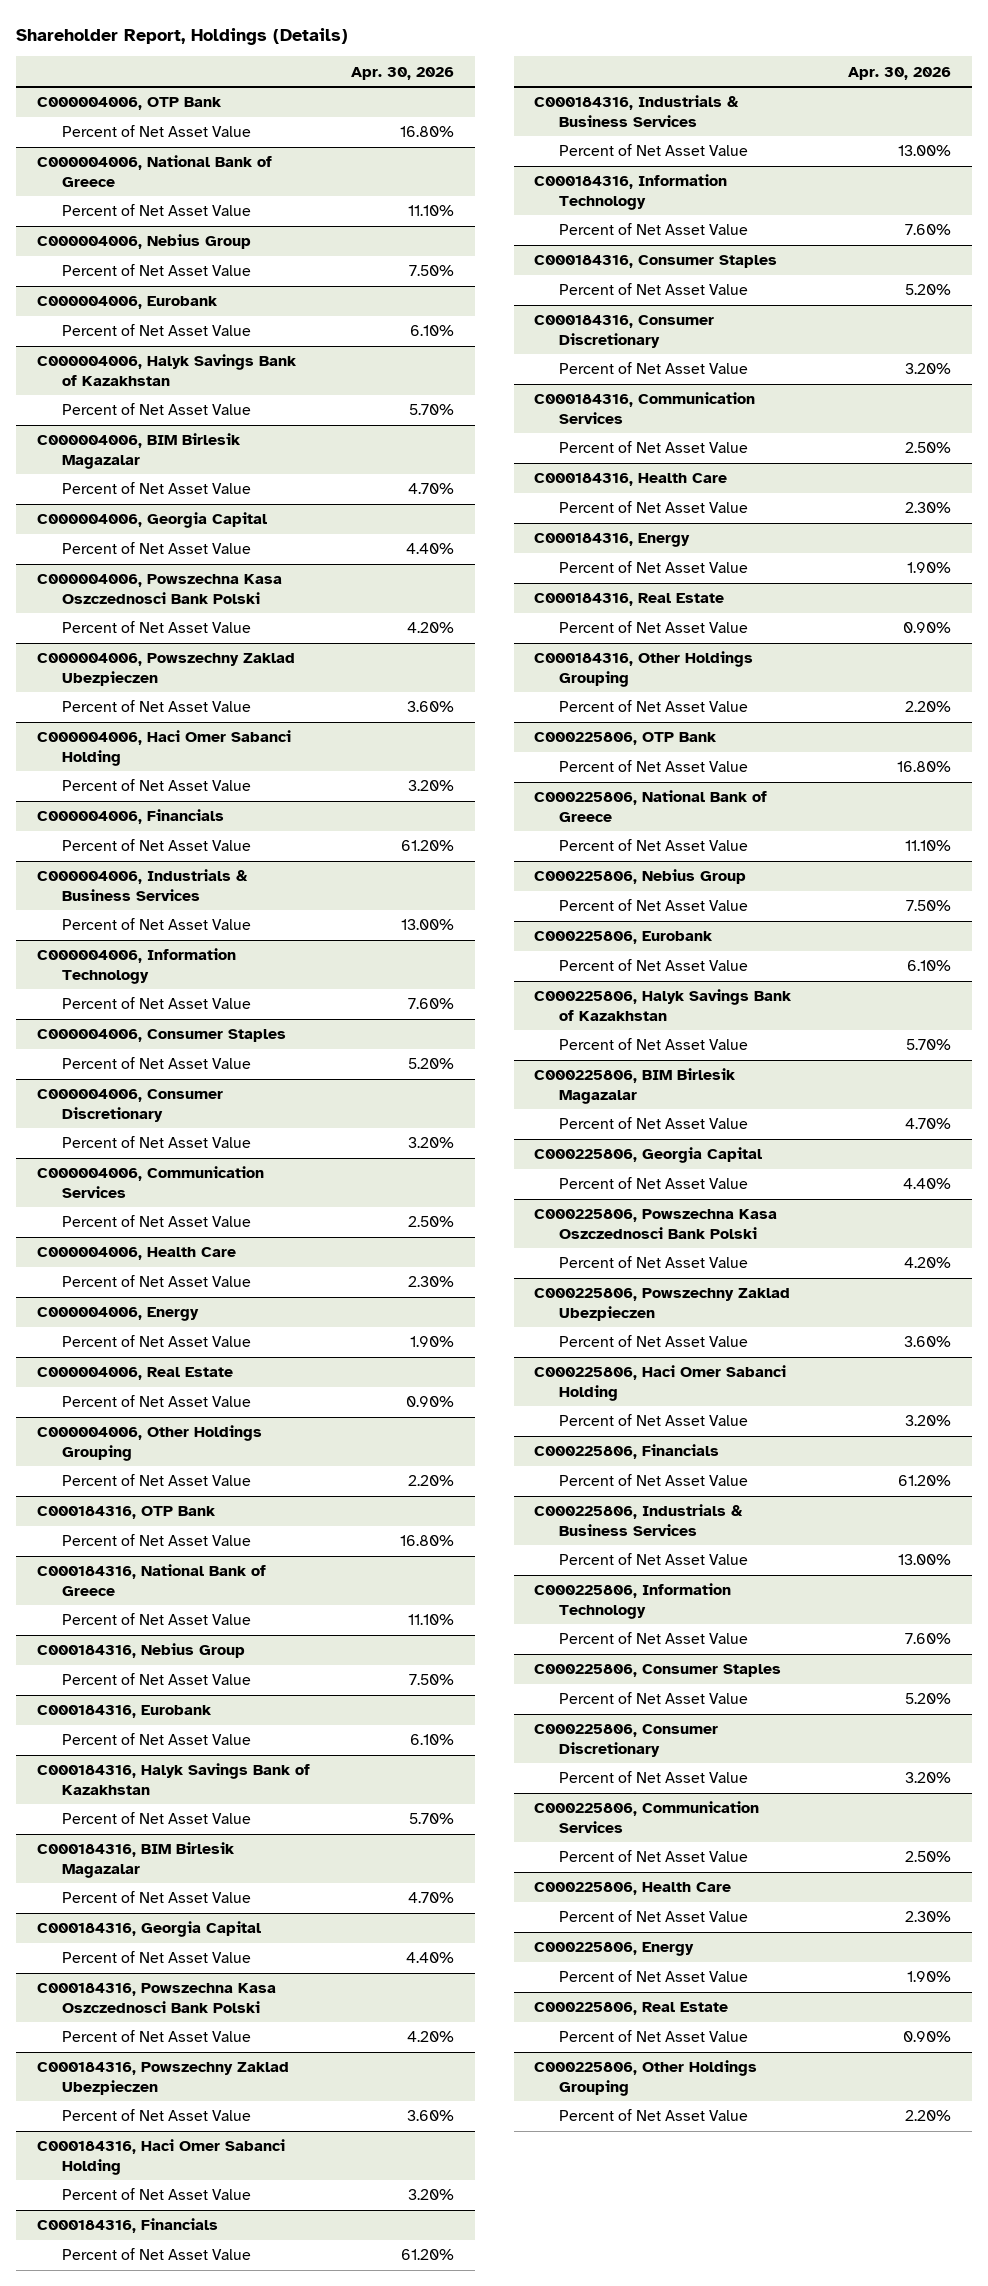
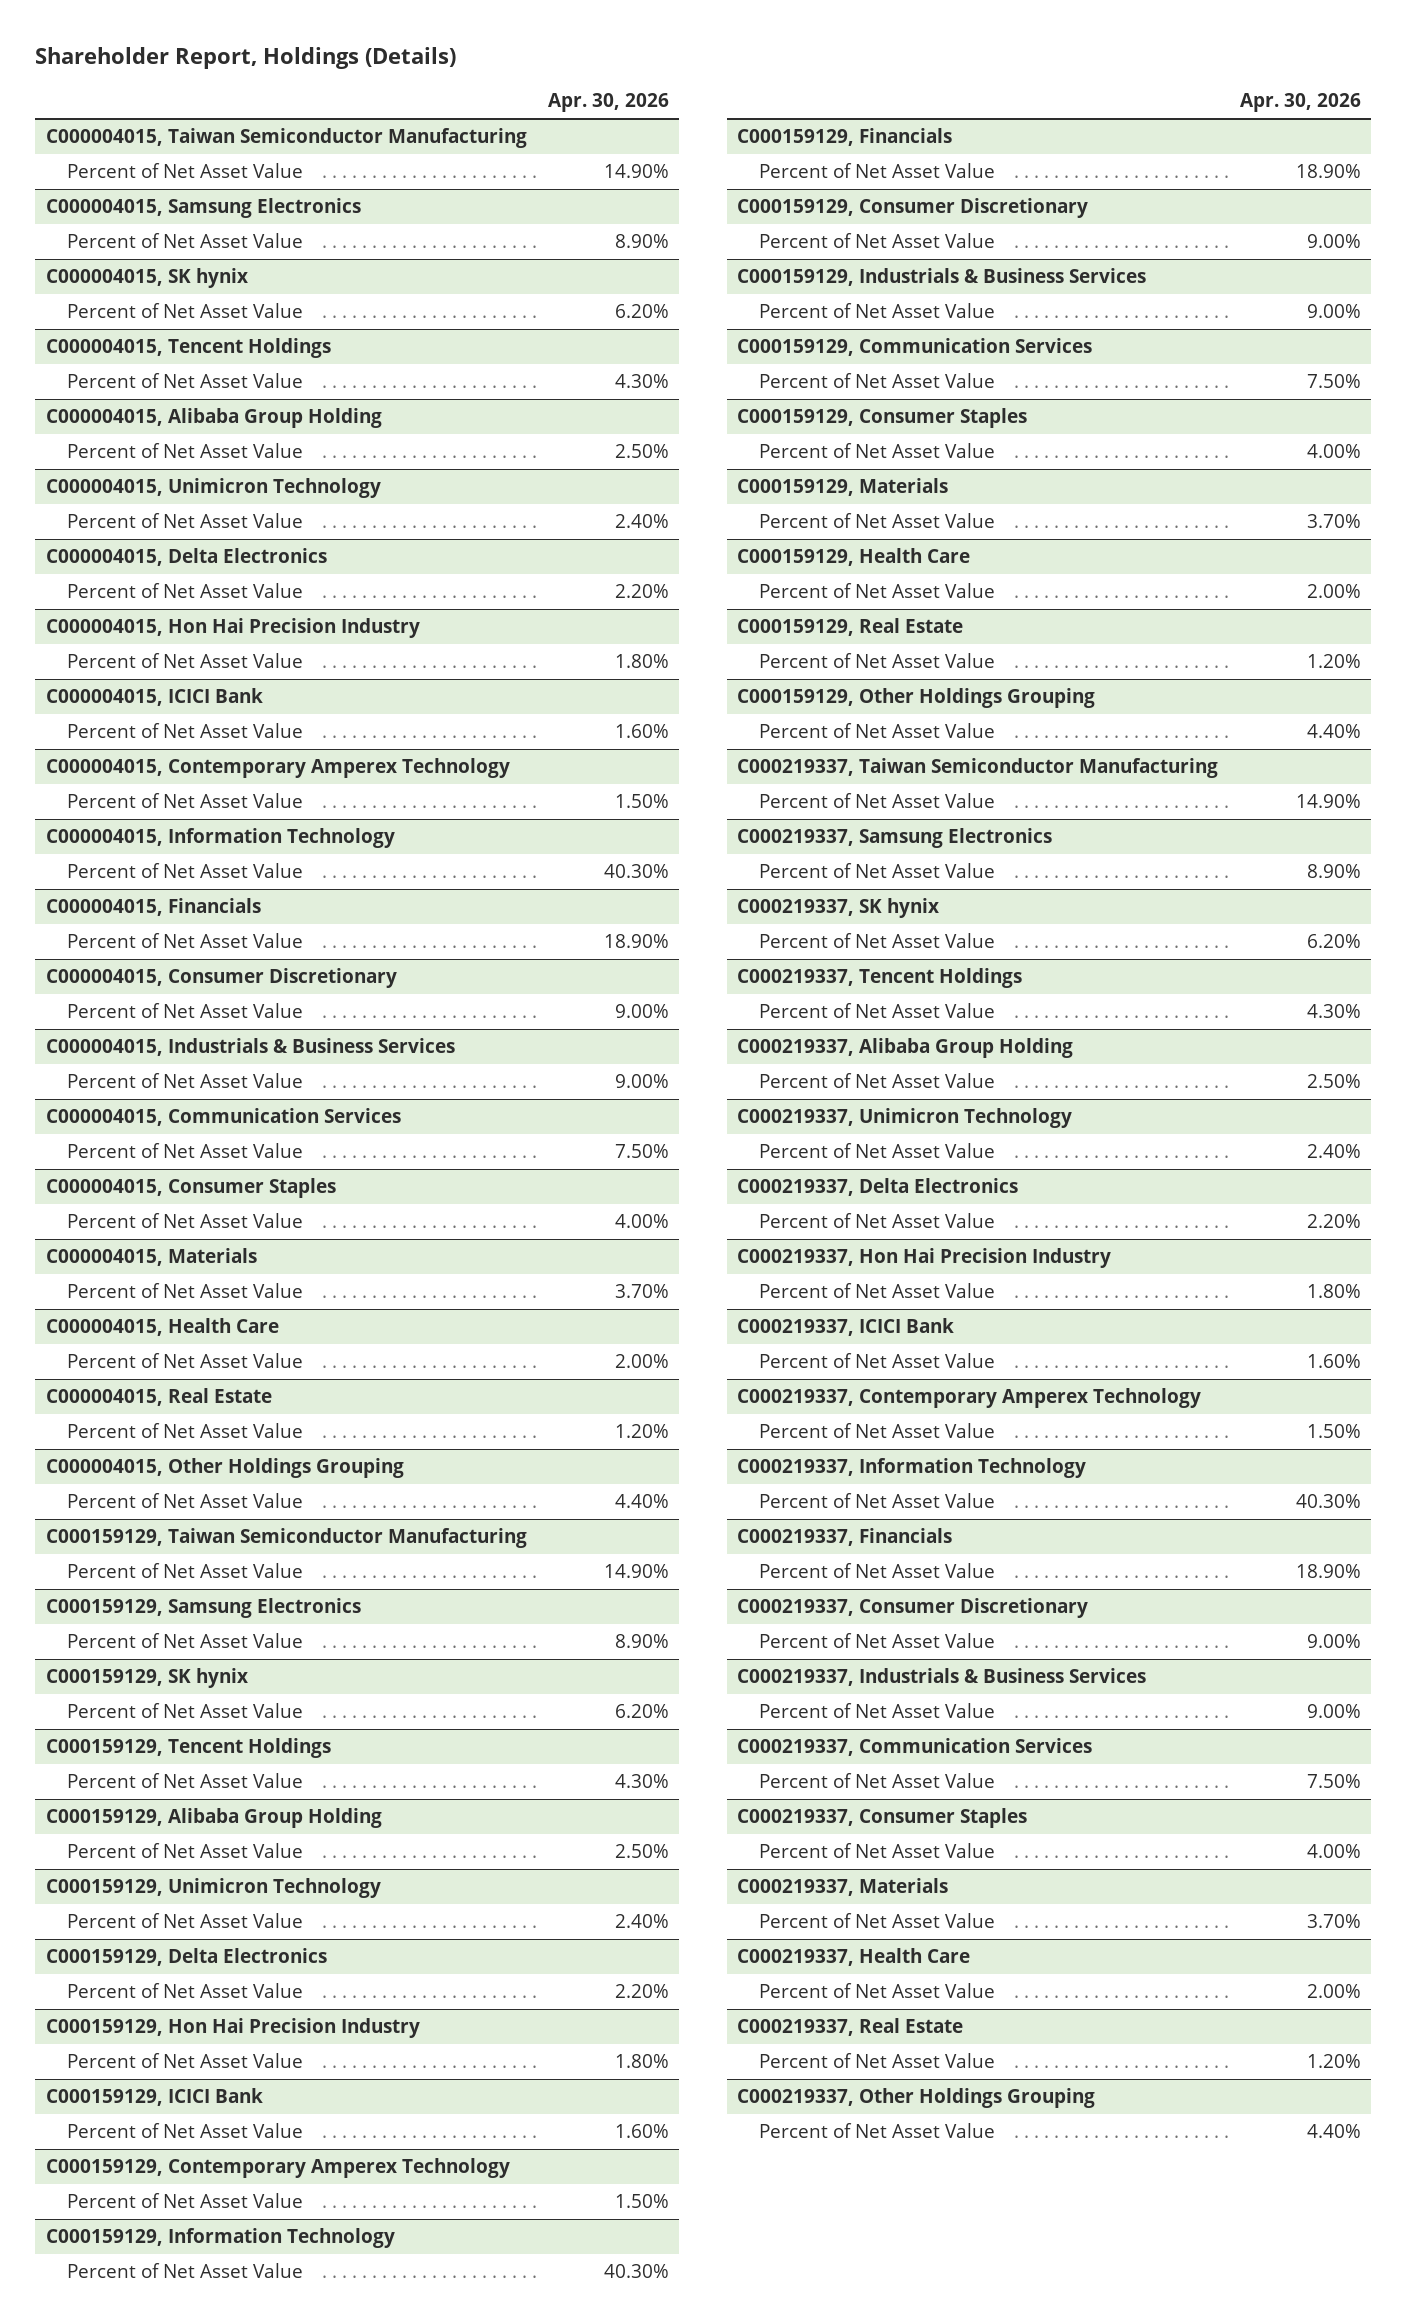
- C000004006, OTP Bank
- Percent of Net Asset Value | 16.80%
- C000004006, National Bank of Greece
- Percent of Net Asset Value | 11.10%
- C000004006, Nebius Group
- Percent of Net Asset Value | 7.50%
- C000004006, Eurobank
- Percent of Net Asset Value | 6.10%
- C000004006, Halyk Savings Bank of Kazakhstan
- Percent of Net Asset Value | 5.70%
- C000004006, BIM Birlesik Magazalar
- Percent of Net Asset Value | 4.70%
- C000004006, Georgia Capital
- Percent of Net Asset Value | 4.40%
- C000004006, Powszechna Kasa Oszczednosci Bank Polski
- Percent of Net Asset Value | 4.20%
- C000004006, Powszechny Zaklad Ubezpieczen
- Percent of Net Asset Value | 3.60%
- C000004006, Haci Omer Sabanci Holding
- Percent of Net Asset Value | 3.20%
- C000004006, Financials
- Percent of Net Asset Value | 61.20%
- C000004006, Industrials & Business Services
- Percent of Net Asset Value | 13.00%
- C000004006, Information Technology
- Percent of Net Asset Value | 7.60%
- C000004006, Consumer Staples
- Percent of Net Asset Value | 5.20%
- C000004006, Consumer Discretionary
- Percent of Net Asset Value | 3.20%
- C000004006, Communication Services
+ C000004015, Taiwan Semiconductor Manufacturing
+ Percent of Net Asset Value | 14.90%
+ C000004015, Samsung Electronics
+ Percent of Net Asset Value | 8.90%
+ C000004015, SK hynix
+ Percent of Net Asset Value | 6.20%
+ C000004015, Tencent Holdings
+ Percent of Net Asset Value | 4.30%
+ C000004015, Alibaba Group Holding
- C000004006, Health Care
- Percent of Net Asset Value | 2.30%
- C000004006, Energy
- Percent of Net Asset Value | 1.90%
- C000004006, Real Estate
- Percent of Net Asset Value | 0.90%
- C000004006, Other Holdings Grouping
+ C000004015, Unimicron Technology
+ Percent of Net Asset Value | 2.40%
+ C000004015, Delta Electronics
- C000184316, OTP Bank
- Percent of Net Asset Value | 16.80%
- C000184316, National Bank of Greece
- Percent of Net Asset Value | 11.10%
- C000184316, Nebius Group
+ C000004015, Hon Hai Precision Industry
+ Percent of Net Asset Value | 1.80%
+ C000004015, ICICI Bank
+ Percent of Net Asset Value | 1.60%
+ C000004015, Contemporary Amperex Technology
+ Percent of Net Asset Value | 1.50%
+ C000004015, Information Technology
+ Percent of Net Asset Value | 40.30%
+ C000004015, Financials
+ Percent of Net Asset Value | 18.90%
+ C000004015, Consumer Discretionary
+ Percent of Net Asset Value | 9.00%
+ C000004015, Industrials & Business Services
+ Percent of Net Asset Value | 9.00%
+ C000004015, Communication Services
- C000184316, Eurobank
- Percent of Net Asset Value | 6.10%
- C000184316, Halyk Savings Bank of Kazakhstan
- Percent of Net Asset Value | 5.70%
- C000184316, BIM Birlesik Magazalar
- Percent of Net Asset Value | 4.70%
- C000184316, Georgia Capital
+ C000004015, Consumer Staples
+ Percent of Net Asset Value | 4.00%
+ C000004015, Materials
+ Percent of Net Asset Value | 3.70%
+ C000004015, Health Care
+ Percent of Net Asset Value | 2.00%
+ C000004015, Real Estate
+ Percent of Net Asset Value | 1.20%
+ C000004015, Other Holdings Grouping
- C000184316, Powszechna Kasa Oszczednosci Bank Polski
- Percent of Net Asset Value | 4.20%
- C000184316, Powszechny Zaklad Ubezpieczen
- Percent of Net Asset Value | 3.60%
- C000184316, Haci Omer Sabanci Holding
- Percent of Net Asset Value | 3.20%
- C000184316, Financials
- Percent of Net Asset Value | 61.20%
- C000184316, Industrials & Business Services
- Percent of Net Asset Value | 13.00%
- C000184316, Information Technology
- Percent of Net Asset Value | 7.60%
- C000184316, Consumer Staples
- Percent of Net Asset Value | 5.20%
- C000184316, Consumer Discretionary
- Percent of Net Asset Value | 3.20%
- C000184316, Communication Services
+ C000159129, Taiwan Semiconductor Manufacturing
+ Percent of Net Asset Value | 14.90%
+ C000159129, Samsung Electronics
+ Percent of Net Asset Value | 8.90%
+ C000159129, SK hynix
+ Percent of Net Asset Value | 6.20%
+ C000159129, Tencent Holdings
+ Percent of Net Asset Value | 4.30%
+ C000159129, Alibaba Group Holding
- C000184316, Health Care
- Percent of Net Asset Value | 2.30%
- C000184316, Energy
- Percent of Net Asset Value | 1.90%
- C000184316, Real Estate
- Percent of Net Asset Value | 0.90%
- C000184316, Other Holdings Grouping
+ C000159129, Unimicron Technology
+ Percent of Net Asset Value | 2.40%
+ C000159129, Delta Electronics
- C000225806, OTP Bank
- Percent of Net Asset Value | 16.80%
- C000225806, National Bank of Greece
- Percent of Net Asset Value | 11.10%
- C000225806, Nebius Group
+ C000159129, Hon Hai Precision Industry
+ Percent of Net Asset Value | 1.80%
+ C000159129, ICICI Bank
+ Percent of Net Asset Value | 1.60%
+ C000159129, Contemporary Amperex Technology
+ Percent of Net Asset Value | 1.50%
+ C000159129, Information Technology
+ Percent of Net Asset Value | 40.30%
+ C000159129, Financials
+ Percent of Net Asset Value | 18.90%
+ C000159129, Consumer Discretionary
+ Percent of Net Asset Value | 9.00%
+ C000159129, Industrials & Business Services
+ Percent of Net Asset Value | 9.00%
+ C000159129, Communication Services
- C000225806, Eurobank
- Percent of Net Asset Value | 6.10%
- C000225806, Halyk Savings Bank of Kazakhstan
- Percent of Net Asset Value | 5.70%
- C000225806, BIM Birlesik Magazalar
- Percent of Net Asset Value | 4.70%
- C000225806, Georgia Capital
+ C000159129, Consumer Staples
+ Percent of Net Asset Value | 4.00%
+ C000159129, Materials
+ Percent of Net Asset Value | 3.70%
+ C000159129, Health Care
+ Percent of Net Asset Value | 2.00%
+ C000159129, Real Estate
+ Percent of Net Asset Value | 1.20%
+ C000159129, Other Holdings Grouping
- C000225806, Powszechna Kasa Oszczednosci Bank Polski
- Percent of Net Asset Value | 4.20%
- C000225806, Powszechny Zaklad Ubezpieczen
- Percent of Net Asset Value | 3.60%
- C000225806, Haci Omer Sabanci Holding
- Percent of Net Asset Value | 3.20%
- C000225806, Financials
- Percent of Net Asset Value | 61.20%
- C000225806, Industrials & Business Services
- Percent of Net Asset Value | 13.00%
- C000225806, Information Technology
- Percent of Net Asset Value | 7.60%
- C000225806, Consumer Staples
- Percent of Net Asset Value | 5.20%
- C000225806, Consumer Discretionary
- Percent of Net Asset Value | 3.20%
- C000225806, Communication Services
+ C000219337, Taiwan Semiconductor Manufacturing
+ Percent of Net Asset Value | 14.90%
+ C000219337, Samsung Electronics
+ Percent of Net Asset Value | 8.90%
+ C000219337, SK hynix
+ Percent of Net Asset Value | 6.20%
+ C000219337, Tencent Holdings
+ Percent of Net Asset Value | 4.30%
+ C000219337, Alibaba Group Holding
- C000225806, Health Care
- Percent of Net Asset Value | 2.30%
- C000225806, Energy
- Percent of Net Asset Value | 1.90%
- C000225806, Real Estate
- Percent of Net Asset Value | 0.90%
- C000225806, Other Holdings Grouping
+ C000219337, Unimicron Technology
+ Percent of Net Asset Value | 2.40%
+ C000219337, Delta Electronics
+ C000219337, Hon Hai Precision Industry
+ Percent of Net Asset Value | 1.80%
+ C000219337, ICICI Bank
+ Percent of Net Asset Value | 1.60%
+ C000219337, Contemporary Amperex Technology
+ Percent of Net Asset Value | 1.50%
+ C000219337, Information Technology
+ Percent of Net Asset Value | 40.30%
+ C000219337, Financials
+ Percent of Net Asset Value | 18.90%
+ C000219337, Consumer Discretionary
+ Percent of Net Asset Value | 9.00%
+ C000219337, Industrials & Business Services
+ Percent of Net Asset Value | 9.00%
+ C000219337, Communication Services
+ Percent of Net Asset Value | 7.50%
+ C000219337, Consumer Staples
+ Percent of Net Asset Value | 4.00%
+ C000219337, Materials
+ Percent of Net Asset Value | 3.70%
+ C000219337, Health Care
+ Percent of Net Asset Value | 2.00%
+ C000219337, Real Estate
+ Percent of Net Asset Value | 1.20%
+ C000219337, Other Holdings Grouping
+ Percent of Net Asset Value | 4.40%

